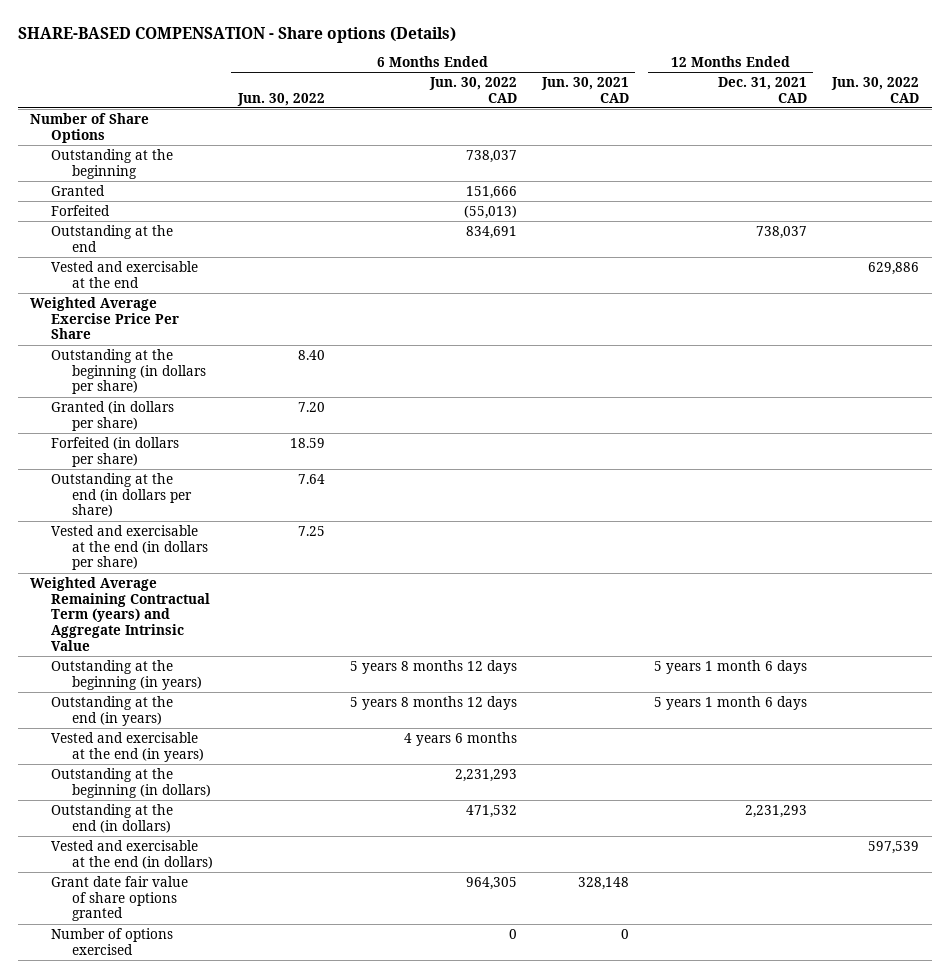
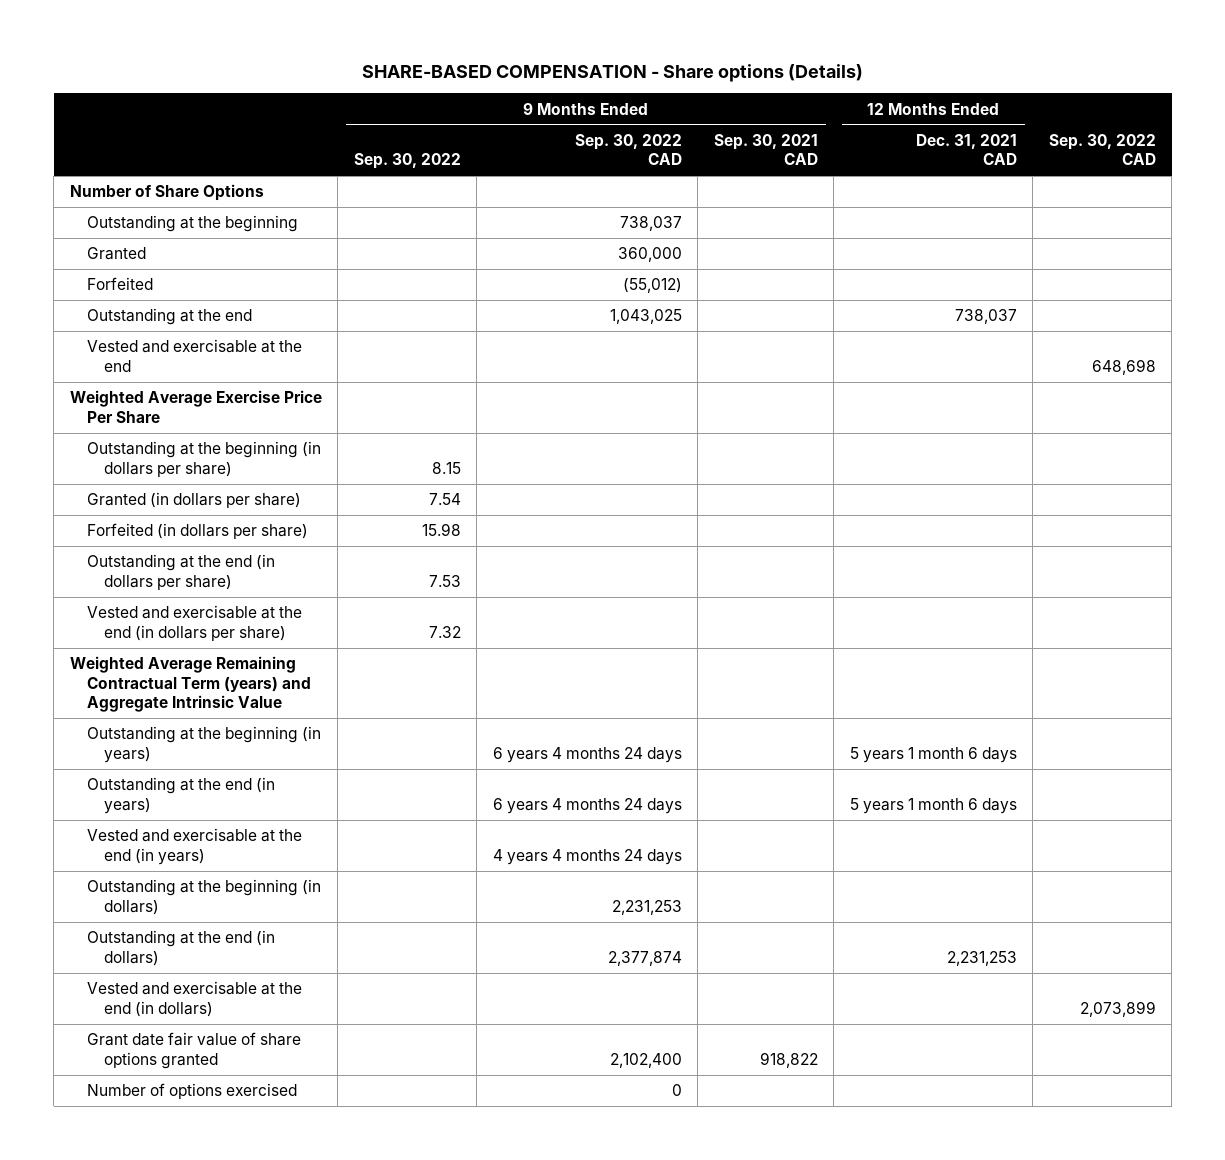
- | 6 Months Ended Jun. 30, 2022 | 6 Months Ended Jun. 30, 2022 CAD | 6 Months Ended Jun. 30, 2021 CAD | 12 Months Ended Dec. 31, 2021 CAD | Jun. 30, 2022 CAD
+ | 9 Months Ended Sep. 30, 2022 | 9 Months Ended Sep. 30, 2022 CAD | 9 Months Ended Sep. 30, 2021 CAD | 12 Months Ended Dec. 31, 2021 CAD | Sep. 30, 2022 CAD
- Outstanding at the end (in dollars) | | 471,532 | | 2,231,293 |
+ Outstanding at the end (in dollars) | | 2,377,874 | | 2,231,253 |

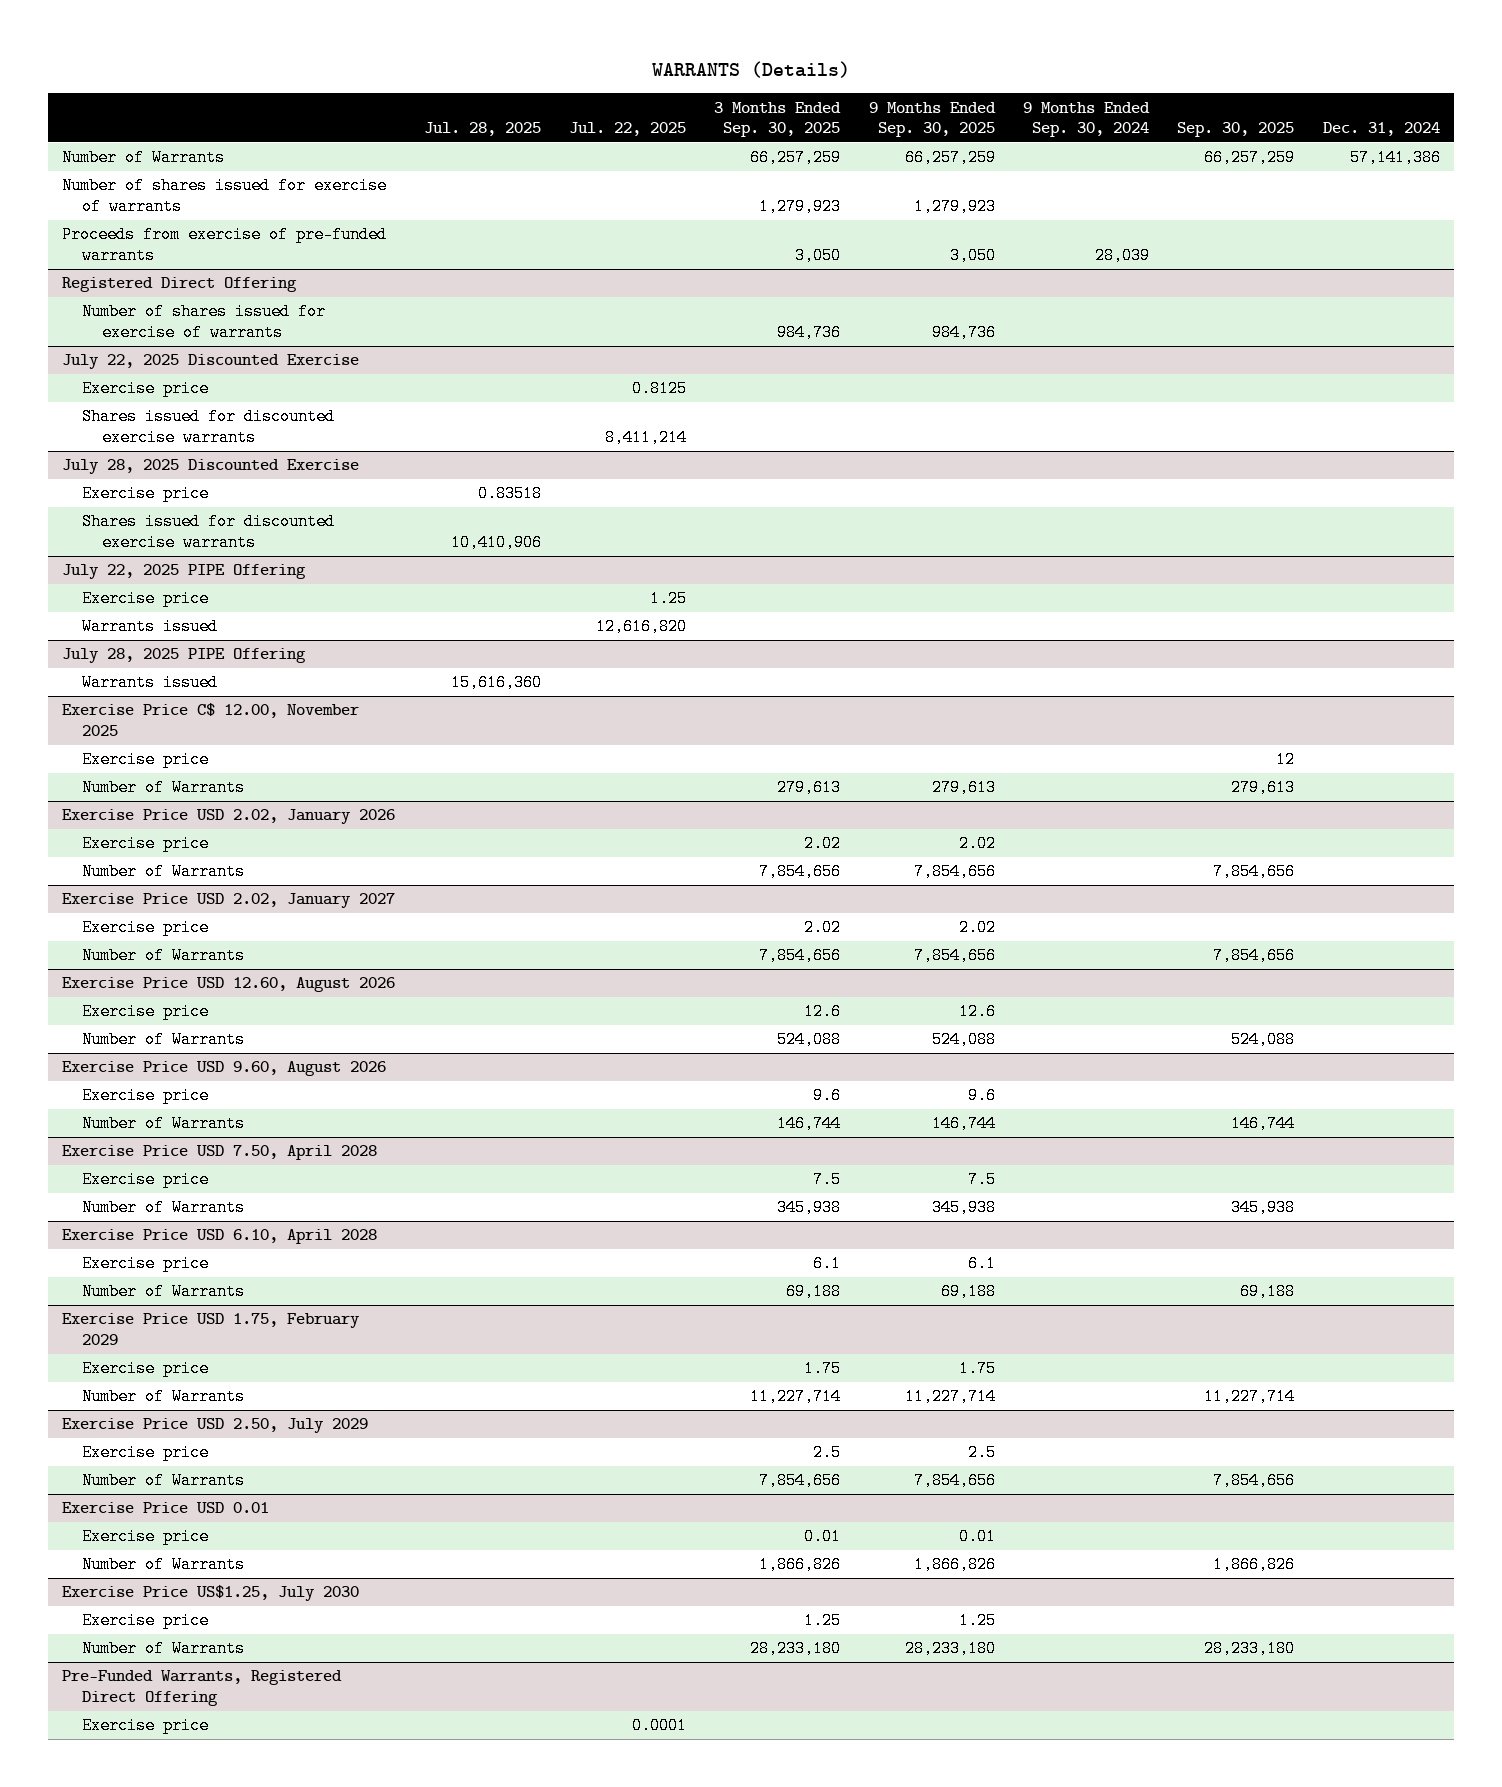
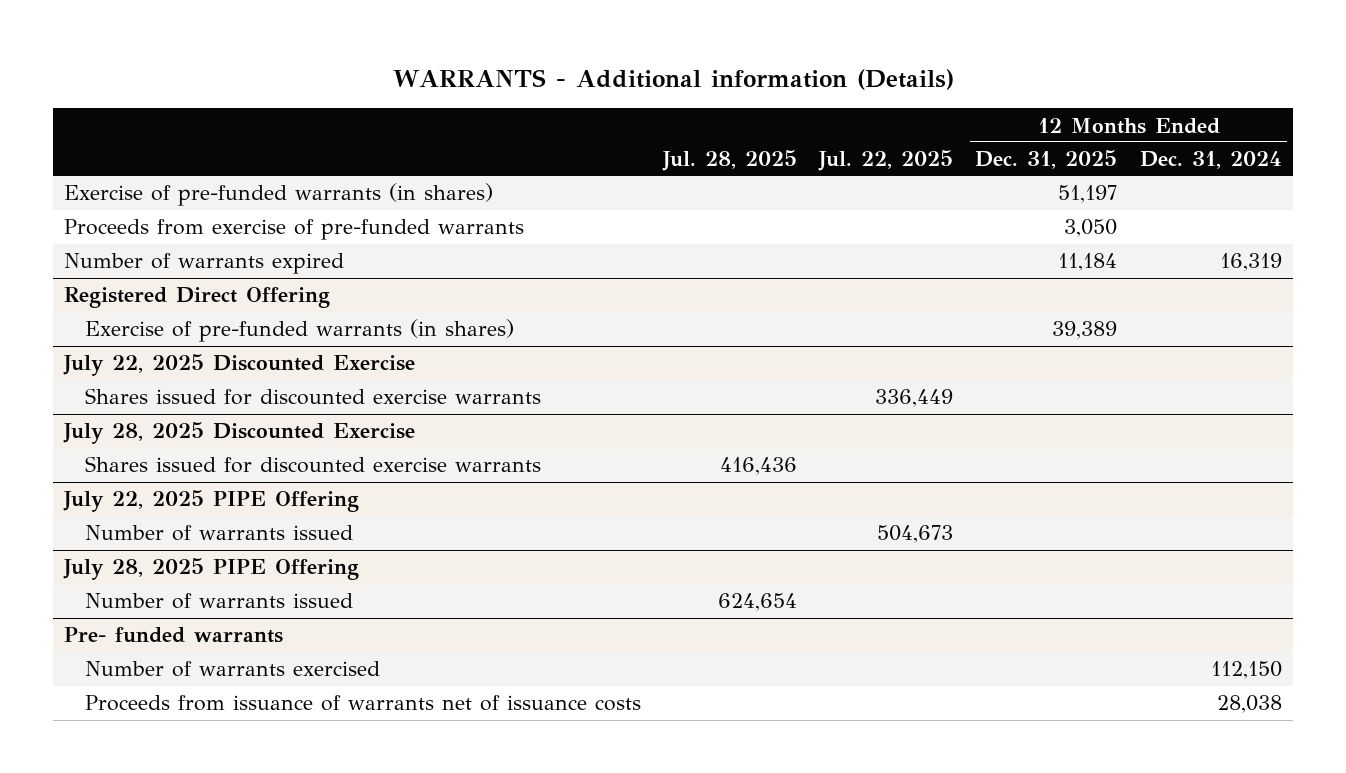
- WARRANTS (Details)
+ WARRANTS - Additional information (Details)
- | Jul. 28, 2025 | Jul. 22, 2025 | 3 Months Ended Sep. 30, 2025 | 9 Months Ended Sep. 30, 2025 | 9 Months Ended Sep. 30, 2024 | Sep. 30, 2025 | Dec. 31, 2024
+ | Jul. 28, 2025 | Jul. 22, 2025 | 12 Months Ended Dec. 31, 2025 | 12 Months Ended Dec. 31, 2024
- Number of Warrants | | | 66,257,259 | 66,257,259 | | 66,257,259 | 57,141,386
- Number of shares issued for exercise of warrants | | | 1,279,923 | 1,279,923 | | |
+ Exercise of pre-funded warrants (in shares) | | | 51,197 |
+ Number of warrants expired | | | 11,184 | 16,319
@ Registered Direct Offering
- Number of shares issued for exercise of warrants | | | 984,736 | 984,736 | | |
+ Exercise of pre-funded warrants (in shares) | | | 39,389 |
@ July 22, 2025 Discounted Exercise
- Exercise price | | 0.8125 | | | | |
- Shares issued for discounted exercise warrants | | 8,411,214 | | | | |
+ Shares issued for discounted exercise warrants | | 336,449 | |
@ July 28, 2025 Discounted Exercise
- Exercise price | 0.83518 | | | | | |
- Shares issued for discounted exercise warrants | 10,410,906 | | | | | |
+ Shares issued for discounted exercise warrants | 416,436 | | |
@ July 22, 2025 PIPE Offering
- Exercise price | | 1.25 | | | | |
- Warrants issued | | 12,616,820 | | | | |
+ Number of warrants issued | | 504,673 | |
@ July 28, 2025 PIPE Offering
- Warrants issued | 15,616,360 | | | | | |
- Exercise Price C$ 12.00, November 2025
- Exercise price | | | | | | 12 |
- Number of Warrants | | | 279,613 | 279,613 | | 279,613 |
- Exercise Price USD 2.02, January 2026
- Exercise price | | | 2.02 | 2.02 | | |
- Number of Warrants | | | 7,854,656 | 7,854,656 | | 7,854,656 |
- Exercise Price USD 2.02, January 2027
- Exercise price | | | 2.02 | 2.02 | | |
- Number of Warrants | | | 7,854,656 | 7,854,656 | | 7,854,656 |
- Exercise Price USD 12.60, August 2026
- Exercise price | | | 12.6 | 12.6 | | |
- Number of Warrants | | | 524,088 | 524,088 | | 524,088 |
- Exercise Price USD 9.60, August 2026
- Exercise price | | | 9.6 | 9.6 | | |
- Number of Warrants | | | 146,744 | 146,744 | | 146,744 |
- Exercise Price USD 7.50, April 2028
- Exercise price | | | 7.5 | 7.5 | | |
- Number of Warrants | | | 345,938 | 345,938 | | 345,938 |
- Exercise Price USD 6.10, April 2028
- Exercise price | | | 6.1 | 6.1 | | |
- Number of Warrants | | | 69,188 | 69,188 | | 69,188 |
- Exercise Price USD 1.75, February 2029
- Exercise price | | | 1.75 | 1.75 | | |
- Number of Warrants | | | 11,227,714 | 11,227,714 | | 11,227,714 |
- Exercise Price USD 2.50, July 2029
- Exercise price | | | 2.5 | 2.5 | | |
- Number of Warrants | | | 7,854,656 | 7,854,656 | | 7,854,656 |
- Exercise Price USD 0.01
- Exercise price | | | 0.01 | 0.01 | | |
- Number of Warrants | | | 1,866,826 | 1,866,826 | | 1,866,826 |
- Exercise Price US$1.25, July 2030
- Exercise price | | | 1.25 | 1.25 | | |
- Number of Warrants | | | 28,233,180 | 28,233,180 | | 28,233,180 |
- Pre-Funded Warrants, Registered Direct Offering
- Exercise price | | 0.0001 | | | | |
@ July 28, 2025 PIPE Offering
+ Number of warrants issued | 624,654 | | |
+ Pre- funded warrants
+ Number of warrants exercised | | | | 112,150
+ Proceeds from issuance of warrants net of issuance costs | | | | 28,038

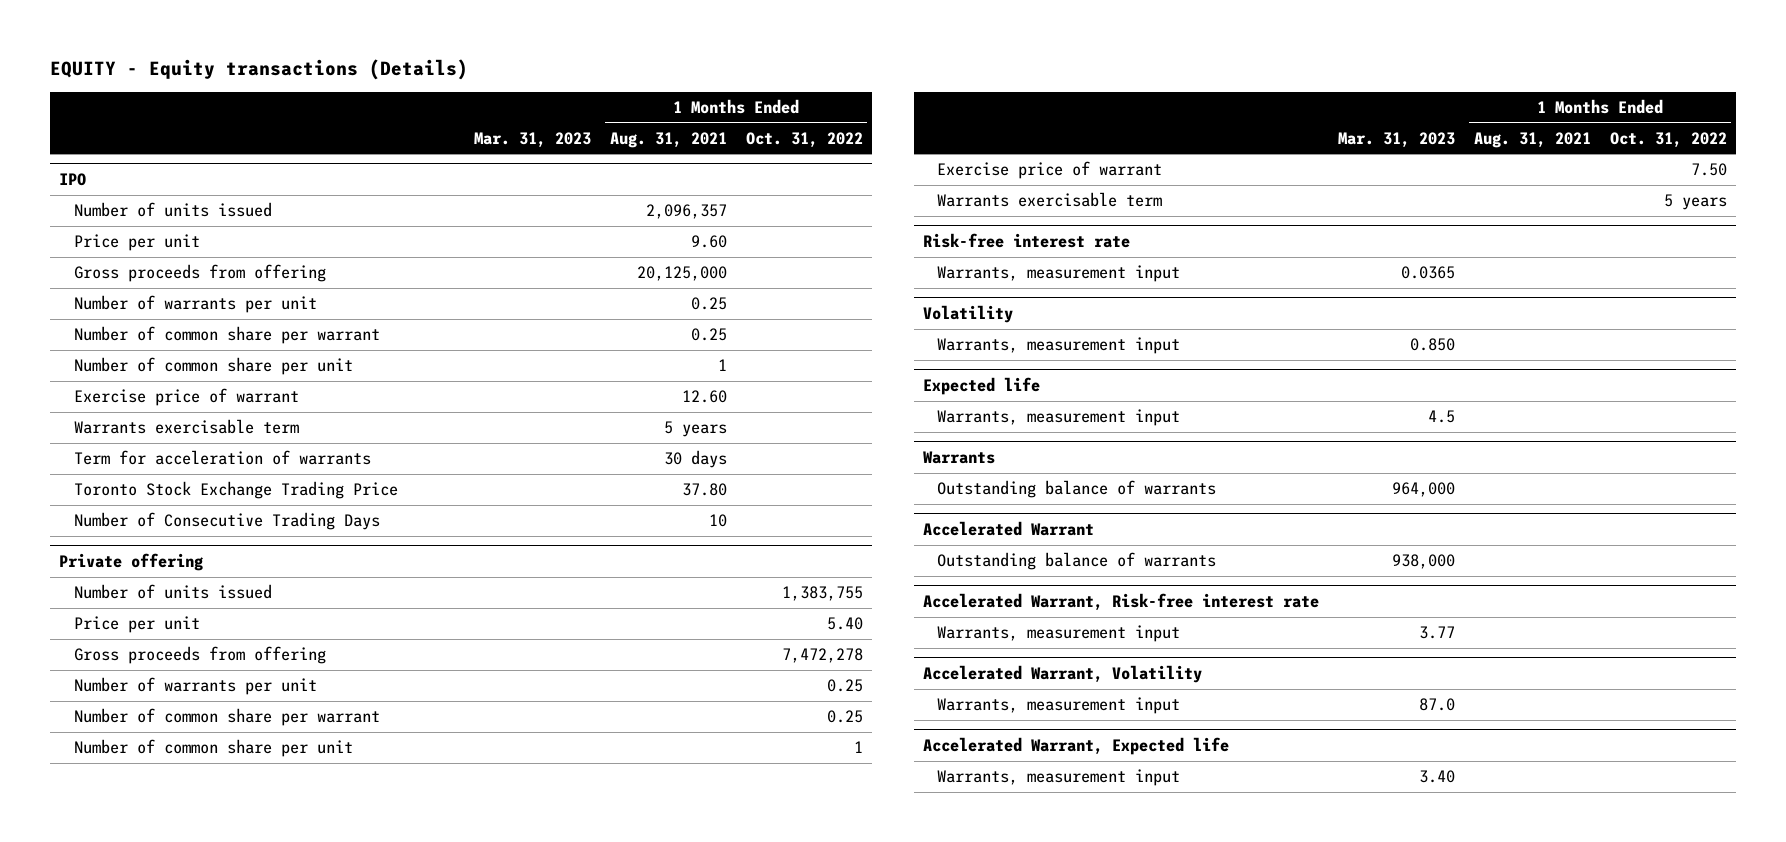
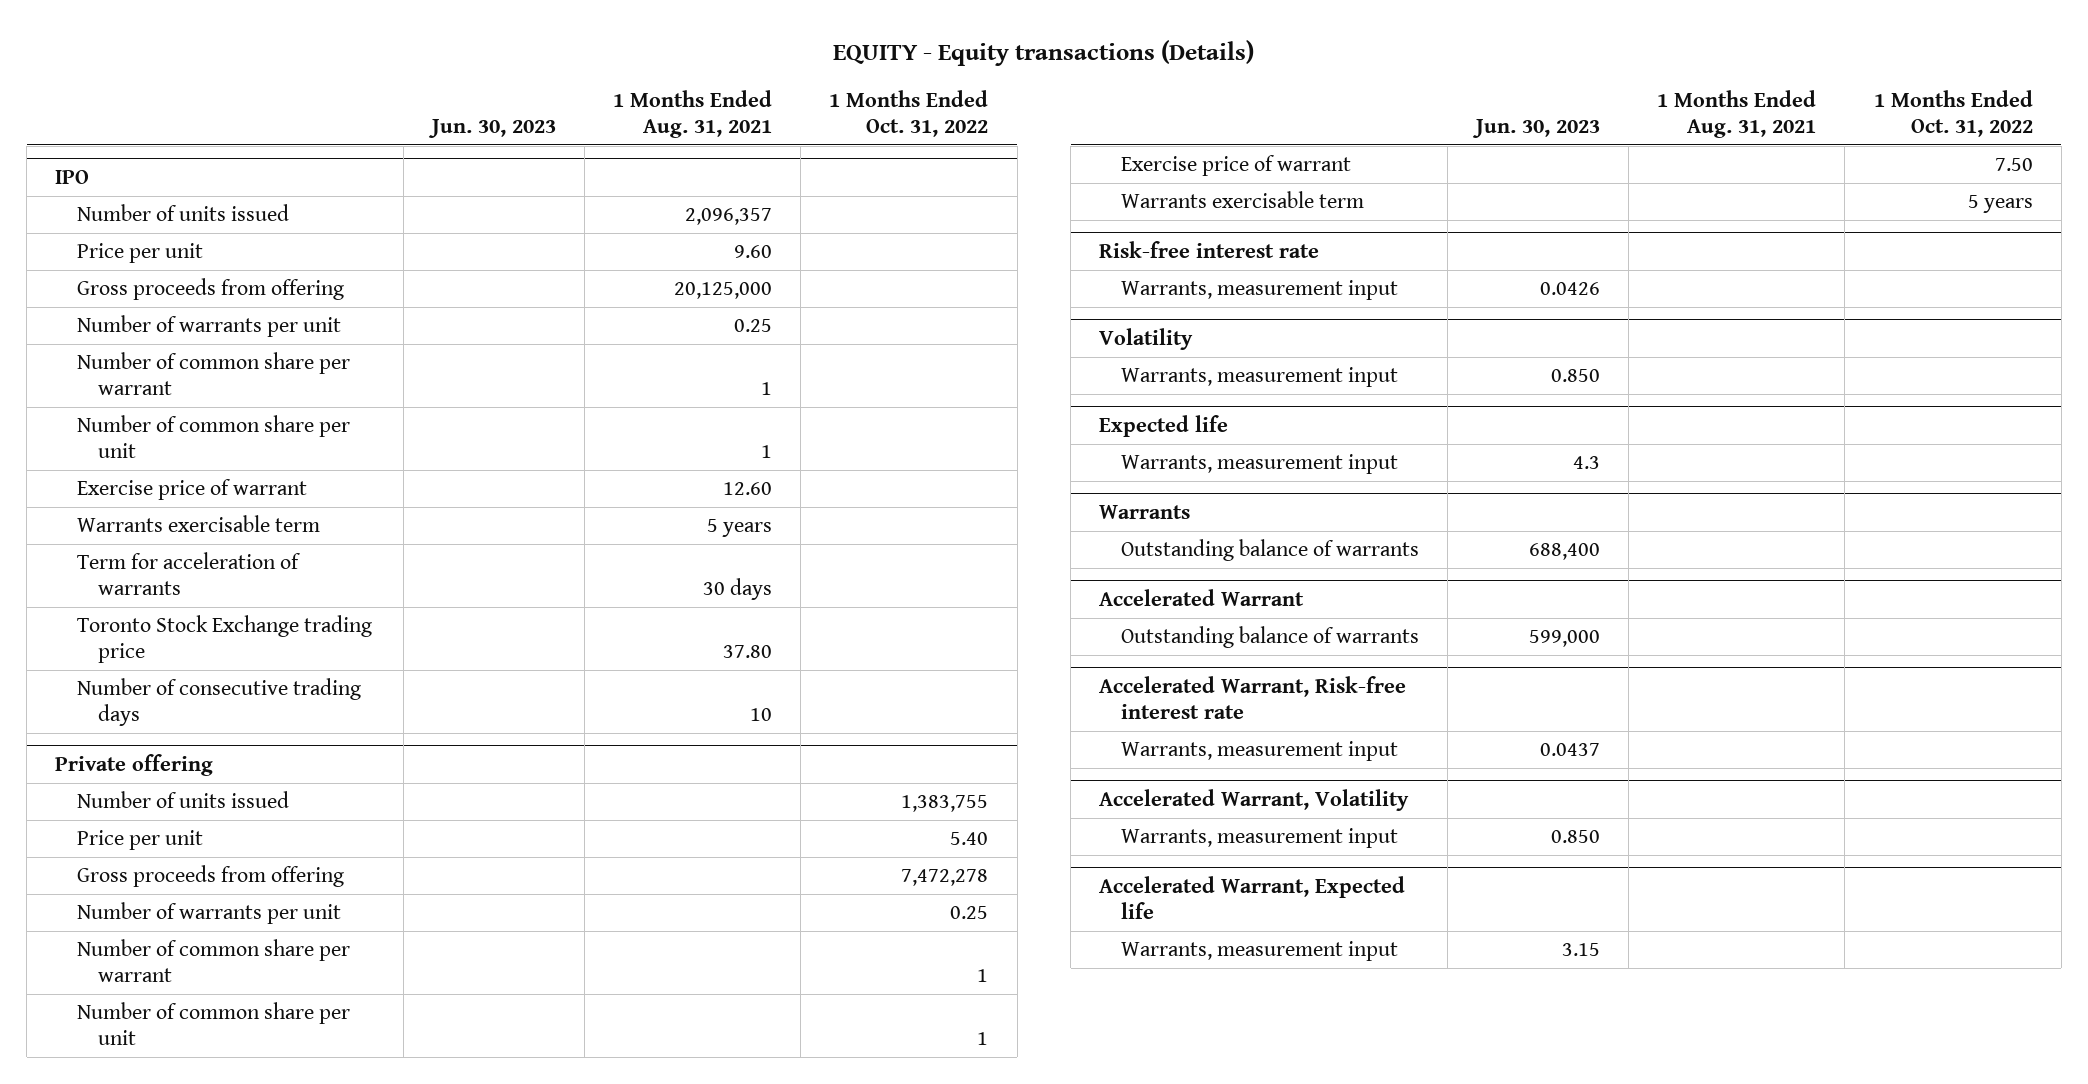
- | Mar. 31, 2023 | 1 Months Ended Aug. 31, 2021 | 1 Months Ended Oct. 31, 2022
+ | Jun. 30, 2023 | 1 Months Ended Aug. 31, 2021 | 1 Months Ended Oct. 31, 2022
@ IPO
- Number of common share per warrant | | 0.25 |
+ Number of common share per warrant | | 1 |
- Toronto Stock Exchange Trading Price | | 37.80 |
- Number of Consecutive Trading Days | | 10 |
+ Toronto Stock Exchange trading price | | 37.80 |
+ Number of consecutive trading days | | 10 |
@ Private offering
- Number of common share per warrant | | | 0.25
+ Number of common share per warrant | | | 1

